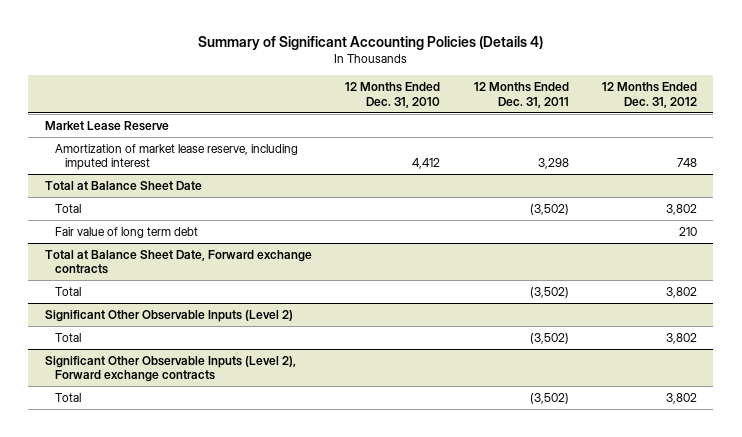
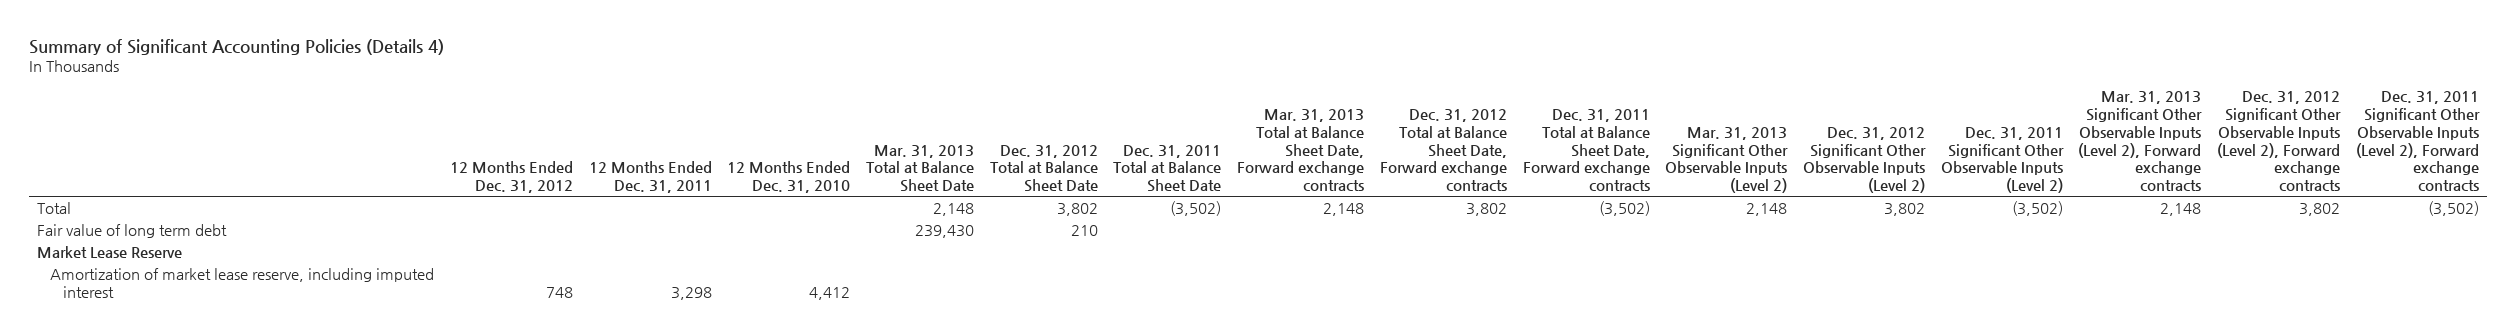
- | 12 Months Ended Dec. 31, 2010 | 12 Months Ended Dec. 31, 2011 | 12 Months Ended Dec. 31, 2012
+ | 12 Months Ended Dec. 31, 2012 | 12 Months Ended Dec. 31, 2011 | 12 Months Ended Dec. 31, 2010 | Mar. 31, 2013 Total at Balance Sheet Date | Dec. 31, 2012 Total at Balance Sheet Date | Dec. 31, 2011 Total at Balance Sheet Date | Mar. 31, 2013 Total at Balance Sheet Date, Forward exchange contracts | Dec. 31, 2012 Total at Balance Sheet Date, Forward exchange contracts | Dec. 31, 2011 Total at Balance Sheet Date, Forward exchange contracts | Mar. 31, 2013 Significant Other Observable Inputs (Level 2) | Dec. 31, 2012 Significant Other Observable Inputs (Level 2) | Dec. 31, 2011 Significant Other Observable Inputs (Level 2) | Mar. 31, 2013 Significant Other Observable Inputs (Level 2), Forward exchange contracts | Dec. 31, 2012 Significant Other Observable Inputs (Level 2), Forward exchange contracts | Dec. 31, 2011 Significant Other Observable Inputs (Level 2), Forward exchange contracts
+ Total | | | | 2,148 | 3,802 | (3,502) | 2,148 | 3,802 | (3,502) | 2,148 | 3,802 | (3,502) | 2,148 | 3,802 | (3,502)
+ Fair value of long term debt | | | | 239,430 | 210 | | | | | | | | | |
- Total at Balance Sheet Date
- Total | | (3,502) | 3,802
- Fair value of long term debt | | | 210
- Total at Balance Sheet Date, Forward exchange contracts
- Total | | (3,502) | 3,802
- Significant Other Observable Inputs (Level 2)
- Total | | (3,502) | 3,802
- Significant Other Observable Inputs (Level 2), Forward exchange contracts
- Total | | (3,502) | 3,802

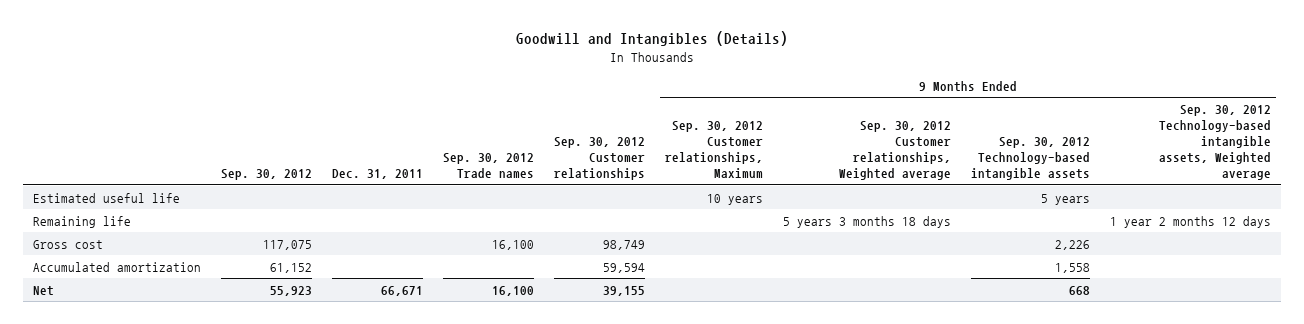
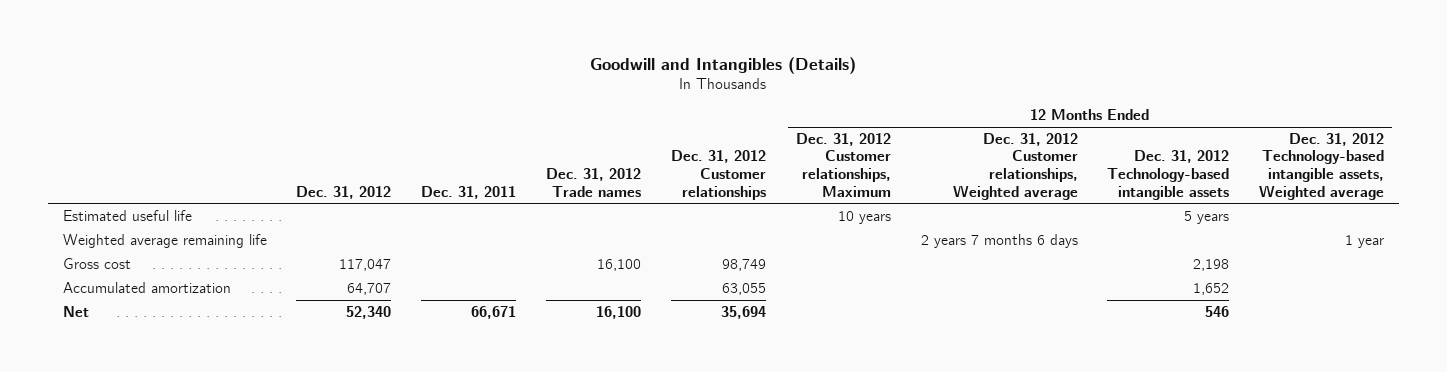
- | Sep. 30, 2012 | Dec. 31, 2011 | Sep. 30, 2012 Trade names | Sep. 30, 2012 Customer relationships | 9 Months Ended Sep. 30, 2012 Customer relationships, Maximum | 9 Months Ended Sep. 30, 2012 Customer relationships, Weighted average | 9 Months Ended Sep. 30, 2012 Technology-based intangible assets | 9 Months Ended Sep. 30, 2012 Technology-based intangible assets, Weighted average
+ | Dec. 31, 2012 | Dec. 31, 2011 | Dec. 31, 2012 Trade names | Dec. 31, 2012 Customer relationships | 12 Months Ended Dec. 31, 2012 Customer relationships, Maximum | 12 Months Ended Dec. 31, 2012 Customer relationships, Weighted average | 12 Months Ended Dec. 31, 2012 Technology-based intangible assets | 12 Months Ended Dec. 31, 2012 Technology-based intangible assets, Weighted average
- Remaining life | | | | | | 5 years 3 months 18 days | | 1 year 2 months 12 days
+ Weighted average remaining life | | | | | | 2 years 7 months 6 days | | 1 year

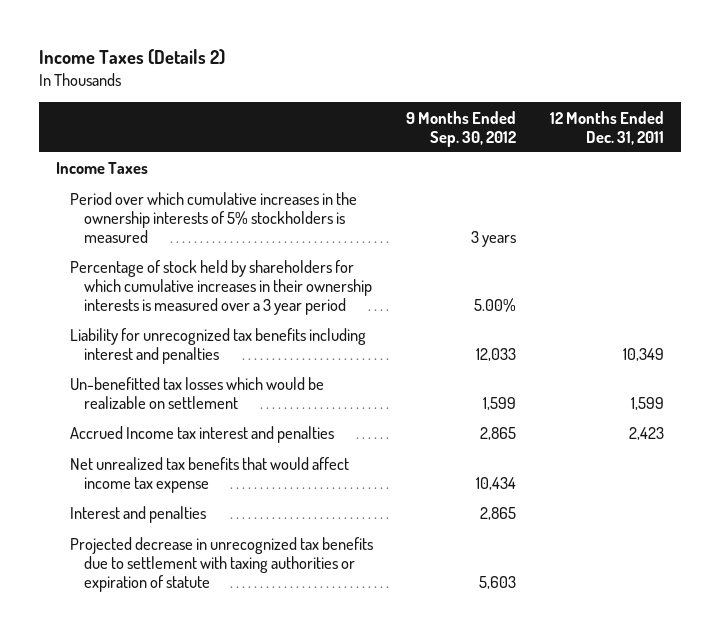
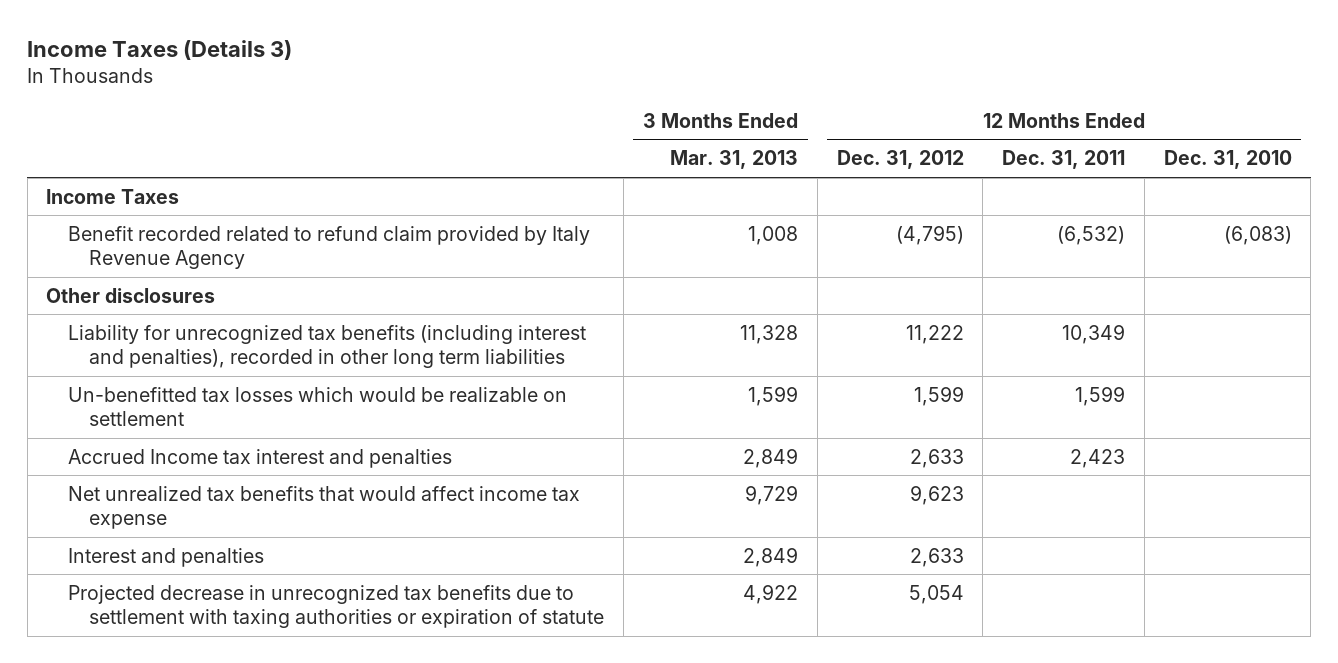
- Income Taxes (Details 2)
+ Income Taxes (Details 3)
- | 9 Months Ended Sep. 30, 2012 | 12 Months Ended Dec. 31, 2011
+ | 3 Months Ended Mar. 31, 2013 | 12 Months Ended Dec. 31, 2012 | 12 Months Ended Dec. 31, 2011 | 12 Months Ended Dec. 31, 2010
- Period over which cumulative increases in the ownership interests of 5% stockholders is measured | 3 years |
- Percentage of stock held by shareholders for which cumulative increases in their ownership interests is measured over a 3 year period | 5.00% |
- Liability for unrecognized tax benefits including interest and penalties | 12,033 | 10,349
+ Benefit recorded related to refund claim provided by Italy Revenue Agency | 1,008 | (4,795) | (6,532) | (6,083)
+ Other disclosures
+ Liability for unrecognized tax benefits (including interest and penalties), recorded in other long term liabilities | 11,328 | 11,222 | 10,349 |

